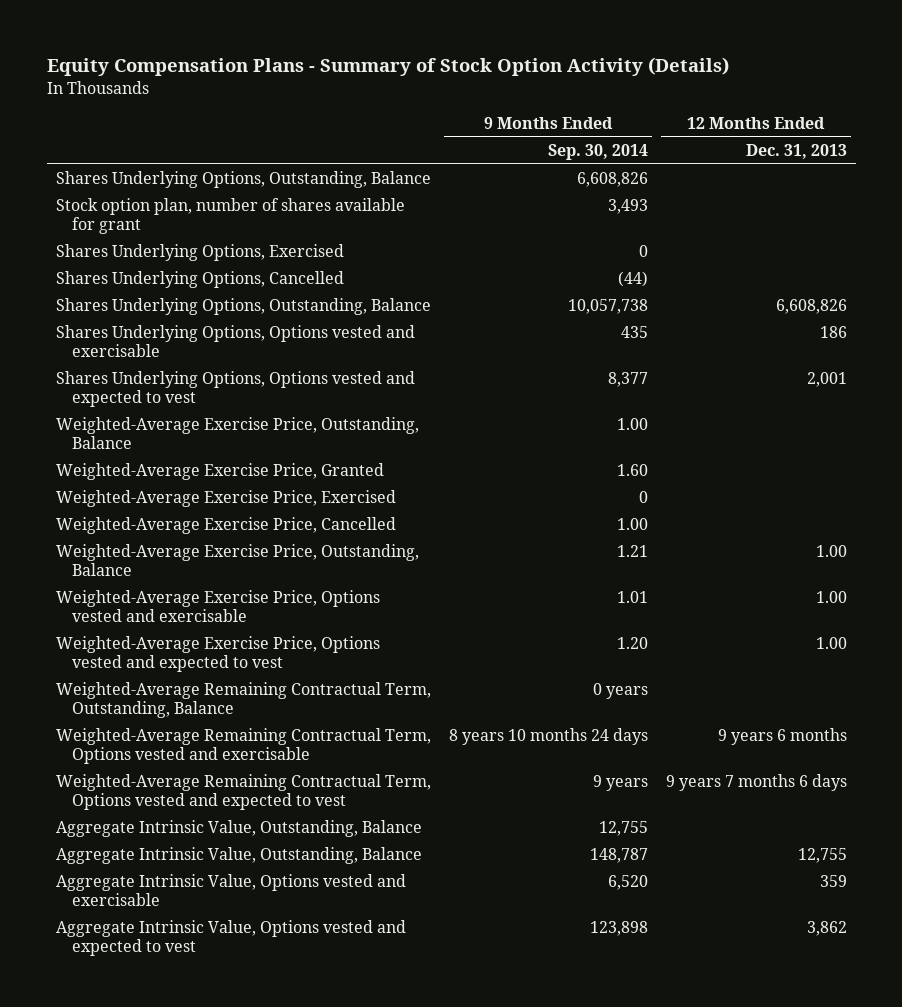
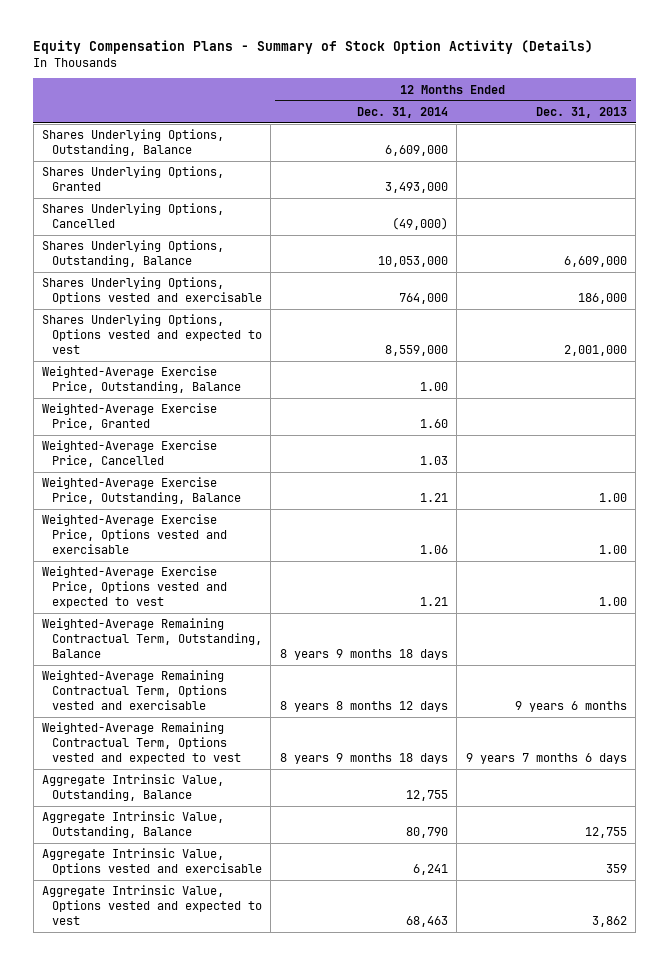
- | 9 Months Ended Sep. 30, 2014 | 12 Months Ended Dec. 31, 2013
+ | 12 Months Ended Dec. 31, 2014 | 12 Months Ended Dec. 31, 2013
- Stock option plan, number of shares available for grant | 3,493 |
- Shares Underlying Options, Exercised | 0 |
+ Shares Underlying Options, Granted | 3,493,000 |
- Shares Underlying Options, Outstanding, Balance | 10,057,738 | 6,608,826
- Shares Underlying Options, Options vested and exercisable | 435 | 186
- Shares Underlying Options, Options vested and expected to vest | 8,377 | 2,001
+ Shares Underlying Options, Outstanding, Balance | 10,053,000 | 6,609,000
+ Shares Underlying Options, Options vested and exercisable | 764,000 | 186,000
+ Shares Underlying Options, Options vested and expected to vest | 8,559,000 | 2,001,000
- Weighted-Average Exercise Price, Exercised | 0 |

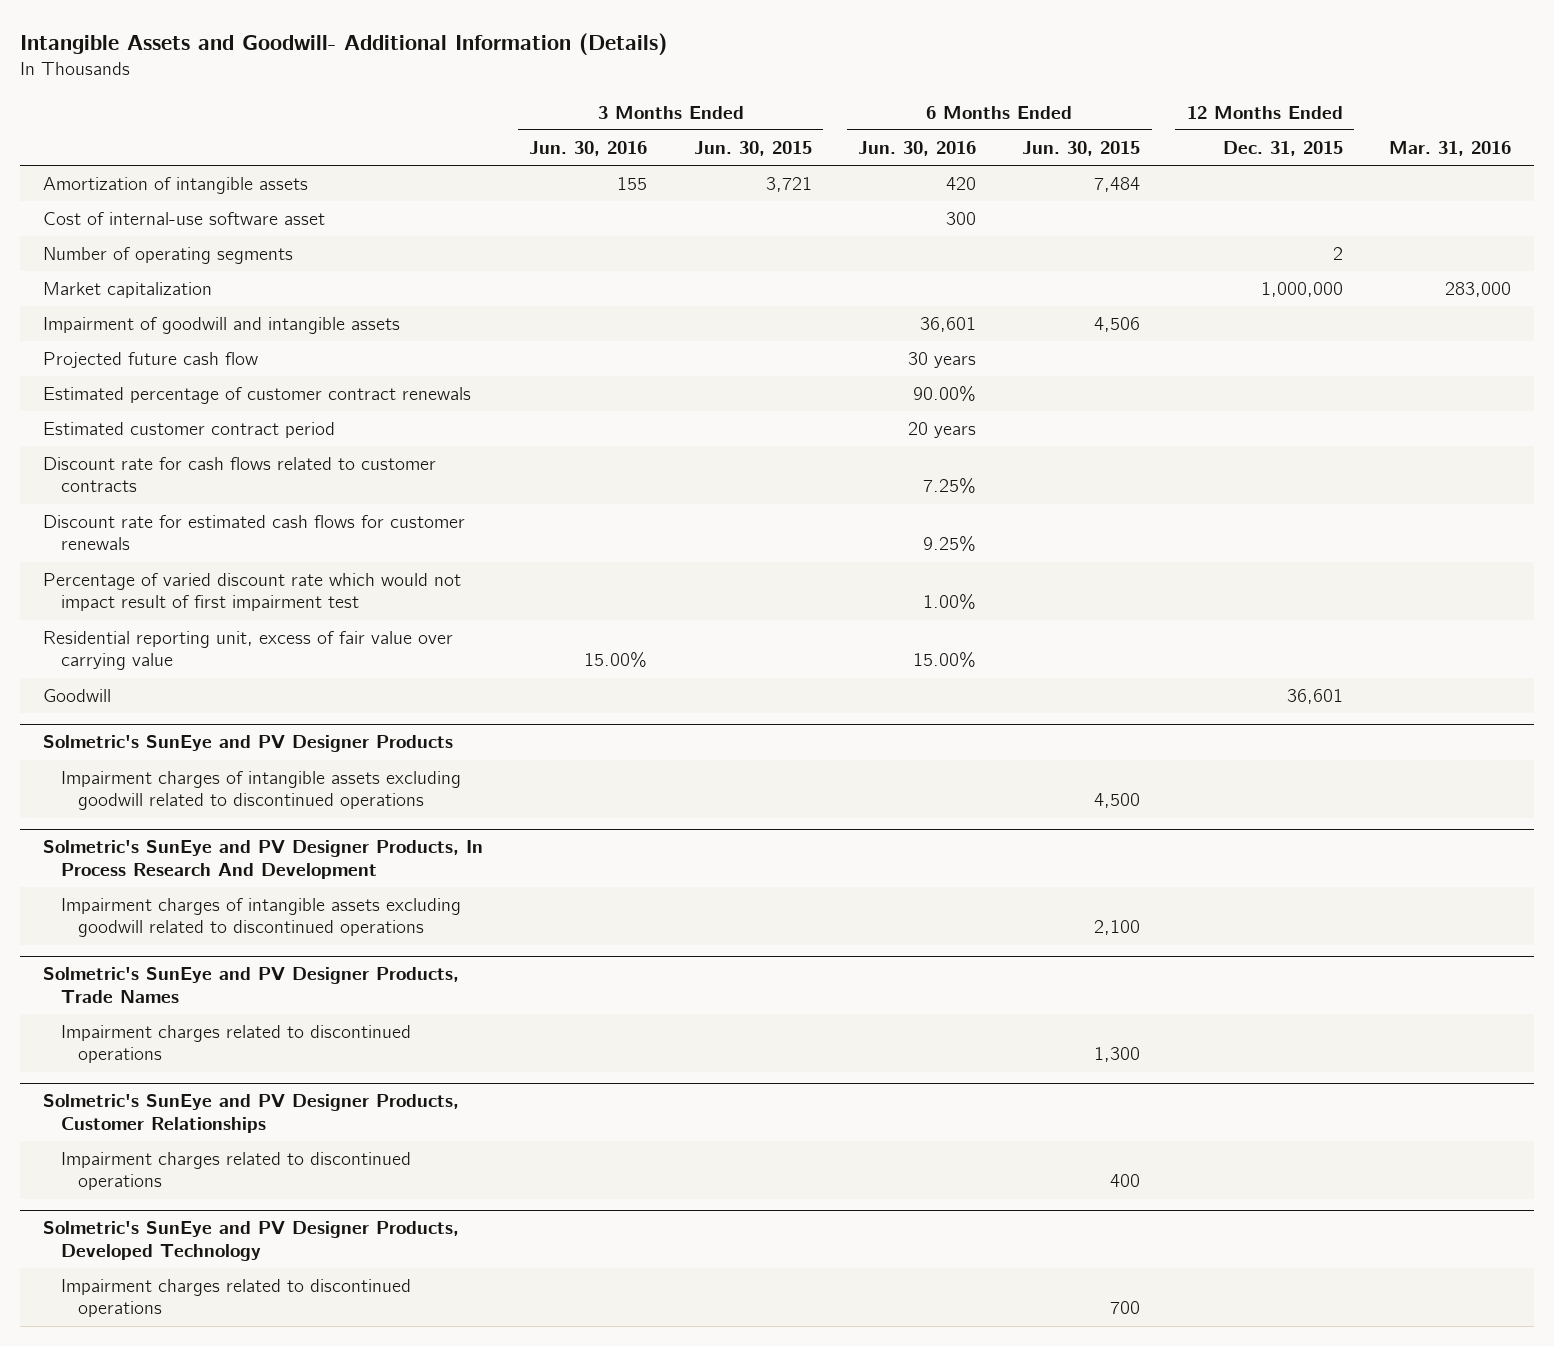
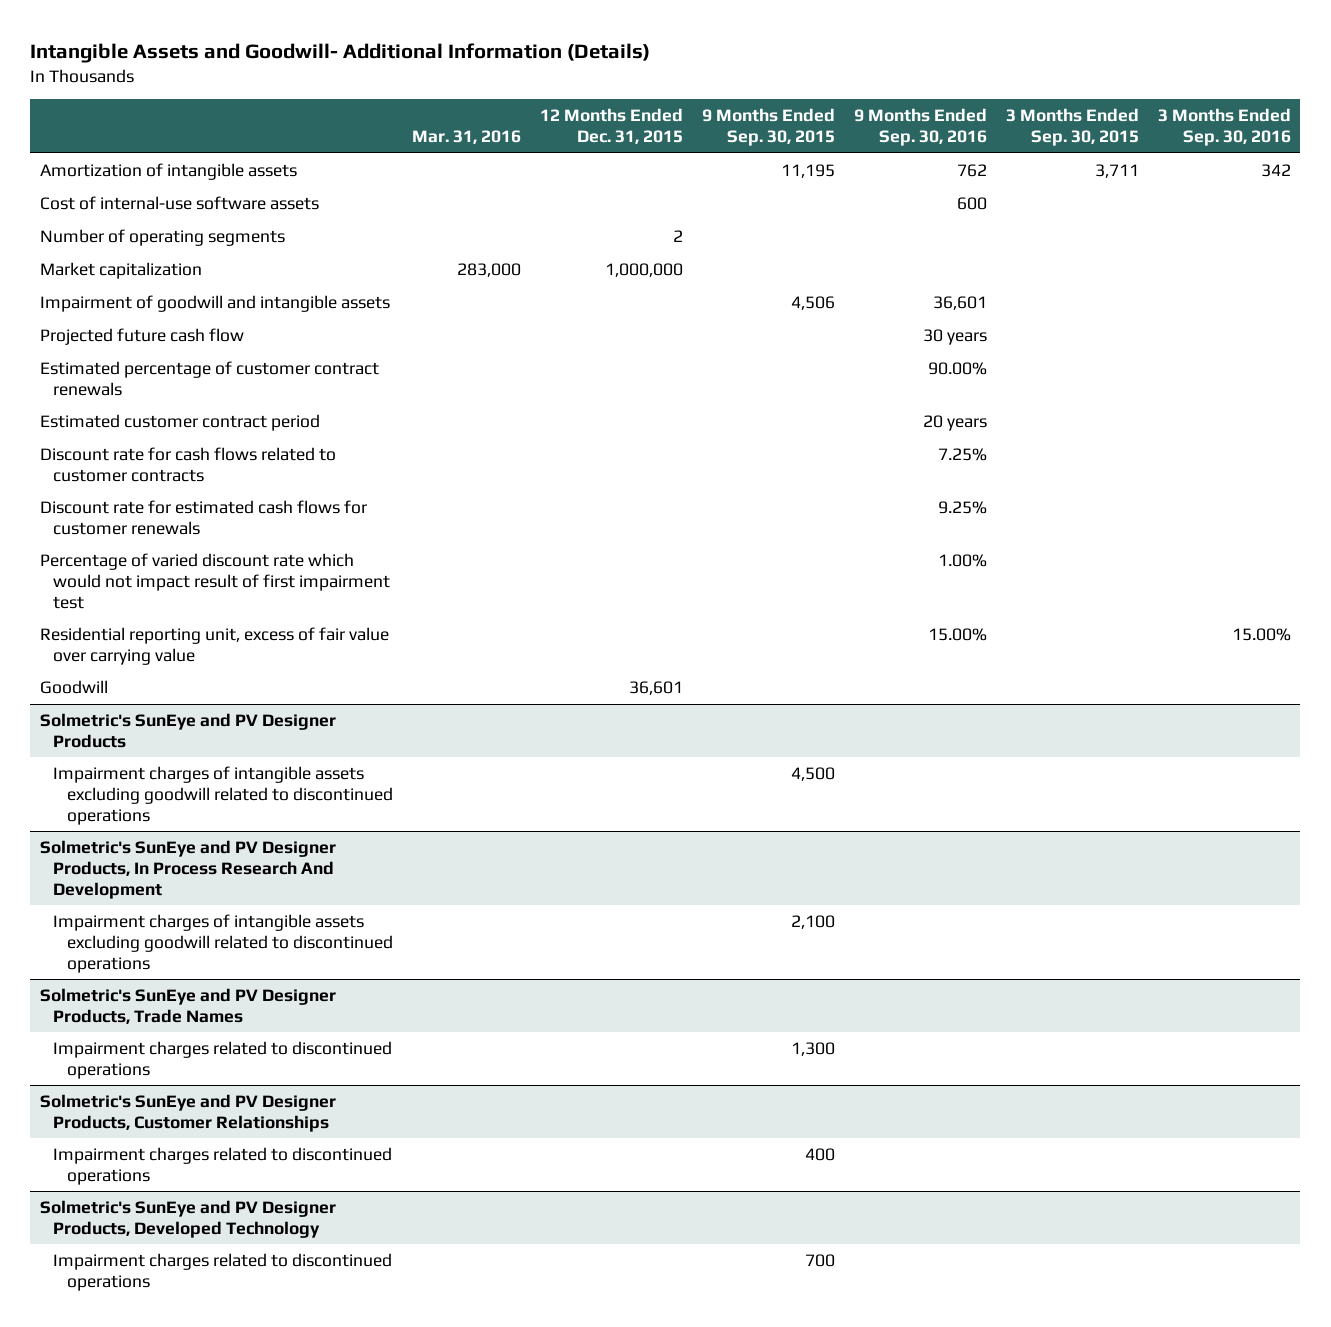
- | 3 Months Ended Jun. 30, 2016 | 3 Months Ended Jun. 30, 2015 | 6 Months Ended Jun. 30, 2016 | 6 Months Ended Jun. 30, 2015 | 12 Months Ended Dec. 31, 2015 | Mar. 31, 2016
+ | Mar. 31, 2016 | 12 Months Ended Dec. 31, 2015 | 9 Months Ended Sep. 30, 2015 | 9 Months Ended Sep. 30, 2016 | 3 Months Ended Sep. 30, 2015 | 3 Months Ended Sep. 30, 2016
- Cost of internal-use software asset | | | 300 | | |
+ Cost of internal-use software assets | | | | 600 | |

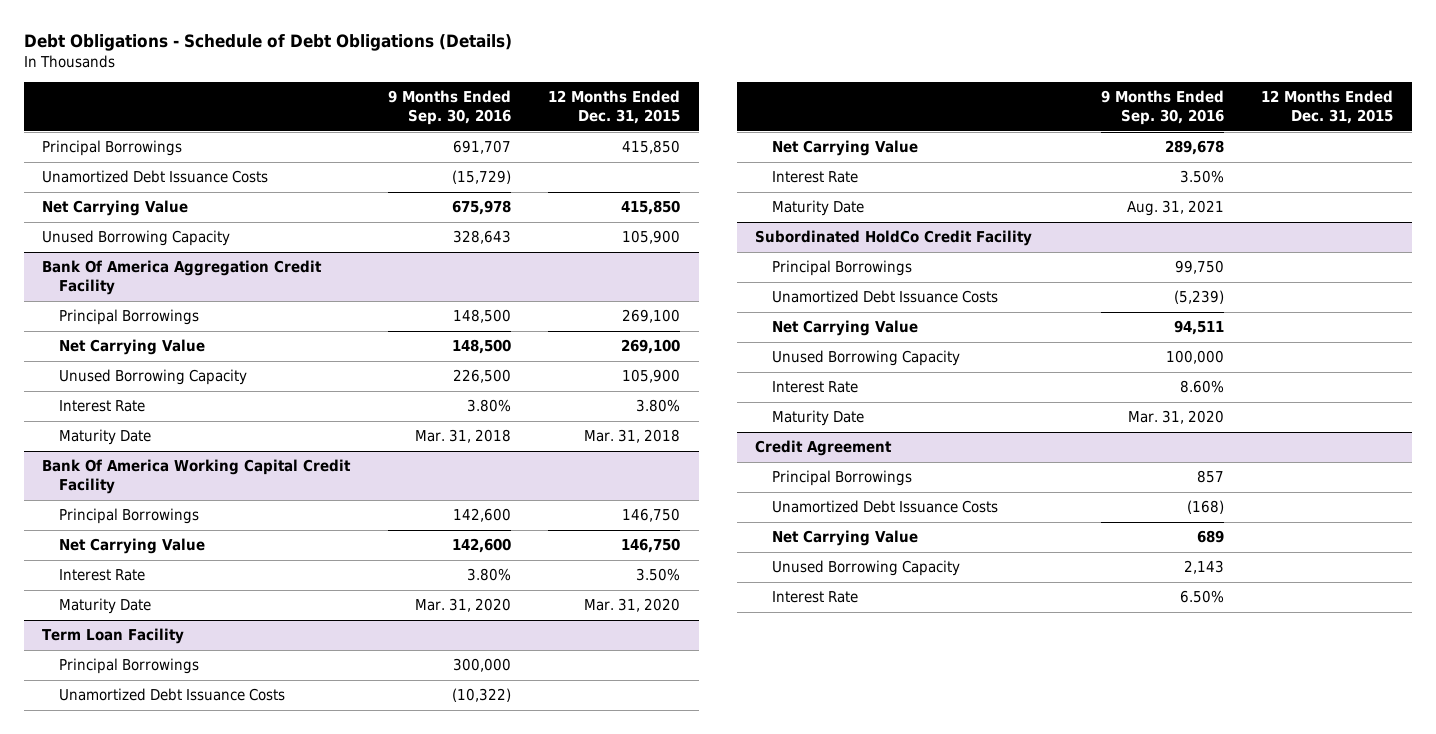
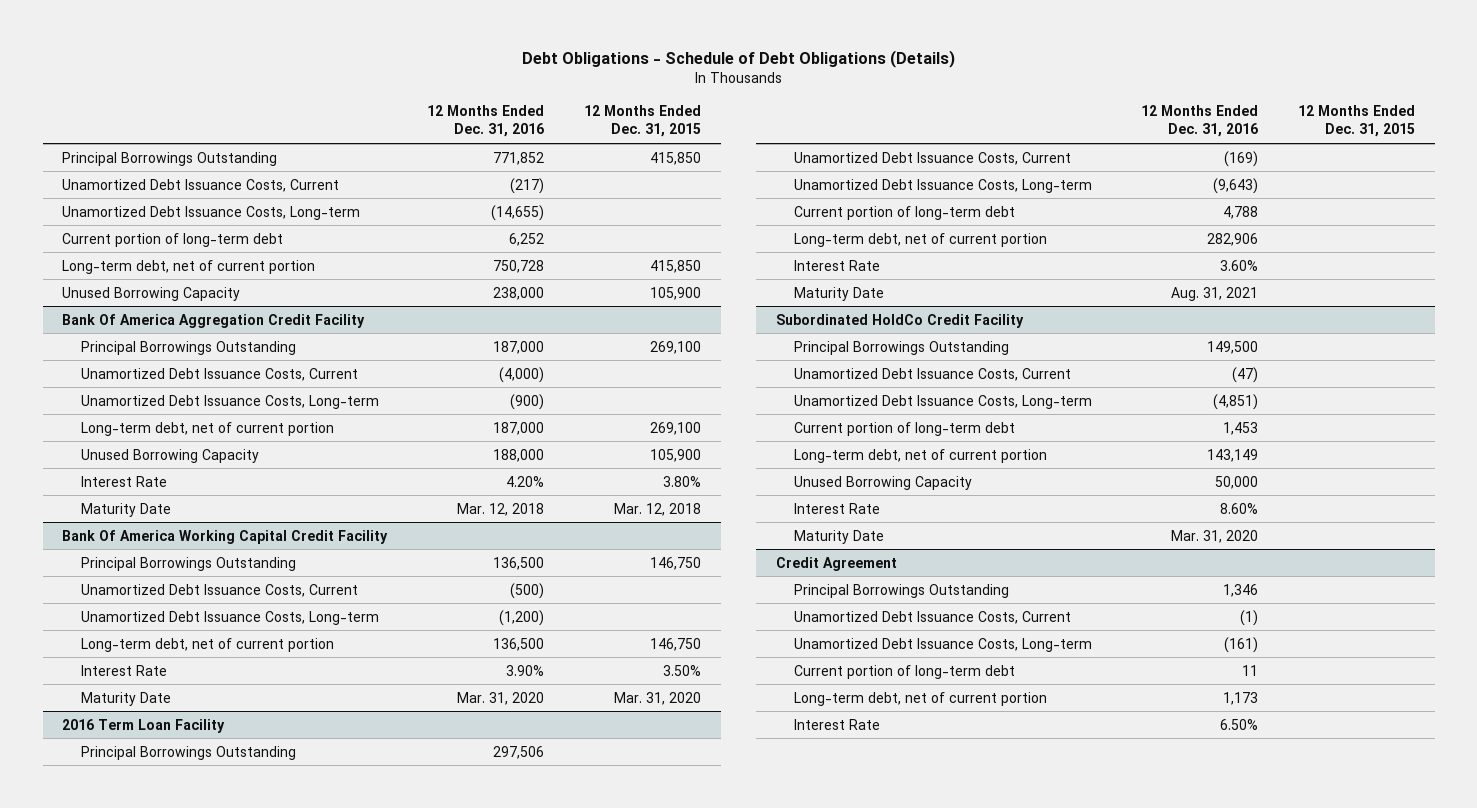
- | 9 Months Ended Sep. 30, 2016 | 12 Months Ended Dec. 31, 2015
+ | 12 Months Ended Dec. 31, 2016 | 12 Months Ended Dec. 31, 2015
- Principal Borrowings | 691,707 | 415,850
- Unamortized Debt Issuance Costs | (15,729) |
- Net Carrying Value | 675,978 | 415,850
+ Principal Borrowings Outstanding | 771,852 | 415,850
+ Unamortized Debt Issuance Costs, Current | (217) |
+ Unamortized Debt Issuance Costs, Long-term | (14,655) |
+ Current portion of long-term debt | 6,252 |
+ Long-term debt, net of current portion | 750,728 | 415,850
@ Bank Of America Aggregation Credit Facility
- Principal Borrowings | 148,500 | 269,100
- Net Carrying Value | 148,500 | 269,100
+ Principal Borrowings Outstanding | 187,000 | 269,100
+ Unamortized Debt Issuance Costs, Current | (4,000) |
+ Unamortized Debt Issuance Costs, Long-term | (900) |
+ Long-term debt, net of current portion | 187,000 | 269,100
- Maturity Date | Mar. 31, 2018 | Mar. 31, 2018
+ Maturity Date | Mar. 12, 2018 | Mar. 12, 2018
@ Bank Of America Working Capital Credit Facility
- Principal Borrowings | 142,600 | 146,750
- Net Carrying Value | 142,600 | 146,750
+ Principal Borrowings Outstanding | 136,500 | 146,750
+ Unamortized Debt Issuance Costs, Current | (500) |
+ Unamortized Debt Issuance Costs, Long-term | (1,200) |
+ Long-term debt, net of current portion | 136,500 | 146,750
- Term Loan Facility
- Principal Borrowings | 300,000 |
- Unamortized Debt Issuance Costs | (10,322) |
- Net Carrying Value | 289,678 |
- Interest Rate | 3.50% |
- Maturity Date | Aug. 31, 2021 |
+ 2016 Term Loan Facility
+ Principal Borrowings Outstanding | 297,506 |
+ Unamortized Debt Issuance Costs, Current | (169) |
+ Unamortized Debt Issuance Costs, Long-term | (9,643) |
+ Current portion of long-term debt | 4,788 |
+ Long-term debt, net of current portion | 282,906 |
+ Interest Rate | 3.60% |
+ Maturity Date | Aug. 31, 2021 |
@ Subordinated HoldCo Credit Facility
- Principal Borrowings | 99,750 |
- Unamortized Debt Issuance Costs | (5,239) |
- Net Carrying Value | 94,511 |
+ Principal Borrowings Outstanding | 149,500 |
+ Unamortized Debt Issuance Costs, Current | (47) |
+ Unamortized Debt Issuance Costs, Long-term | (4,851) |
+ Current portion of long-term debt | 1,453 |
+ Long-term debt, net of current portion | 143,149 |
@ Credit Agreement
- Principal Borrowings | 857 |
- Unamortized Debt Issuance Costs | (168) |
- Net Carrying Value | 689 |
- Unused Borrowing Capacity | 2,143 |
+ Principal Borrowings Outstanding | 1,346 |
+ Unamortized Debt Issuance Costs, Current | (1) |
+ Unamortized Debt Issuance Costs, Long-term | (161) |
+ Current portion of long-term debt | 11 |
+ Long-term debt, net of current portion | 1,173 |

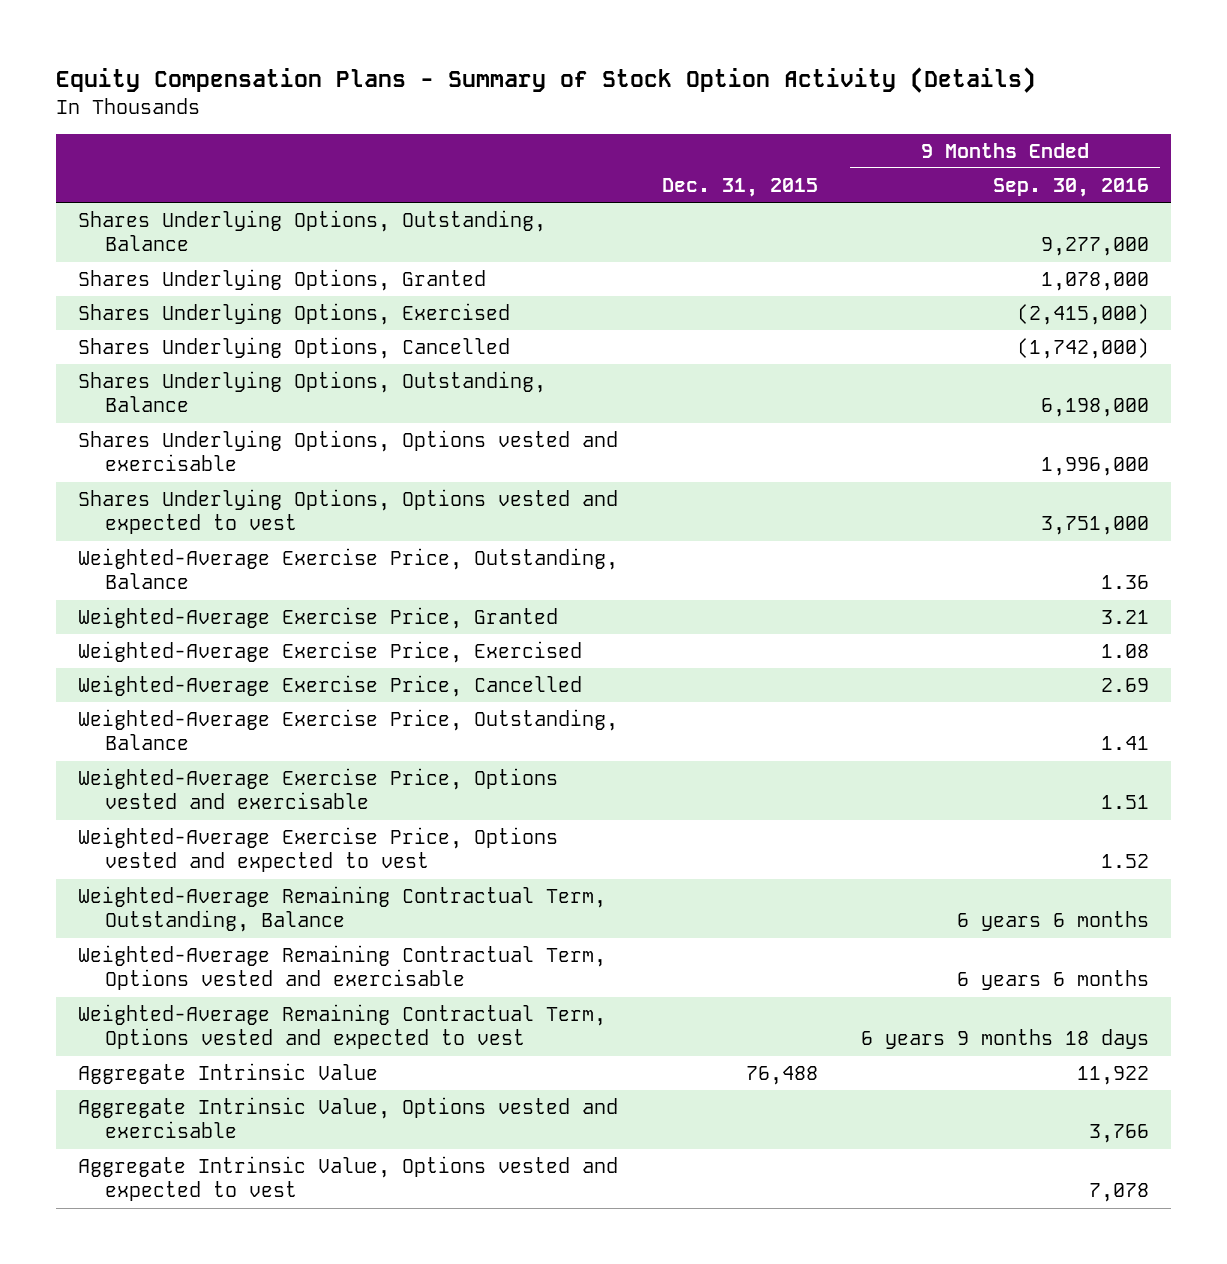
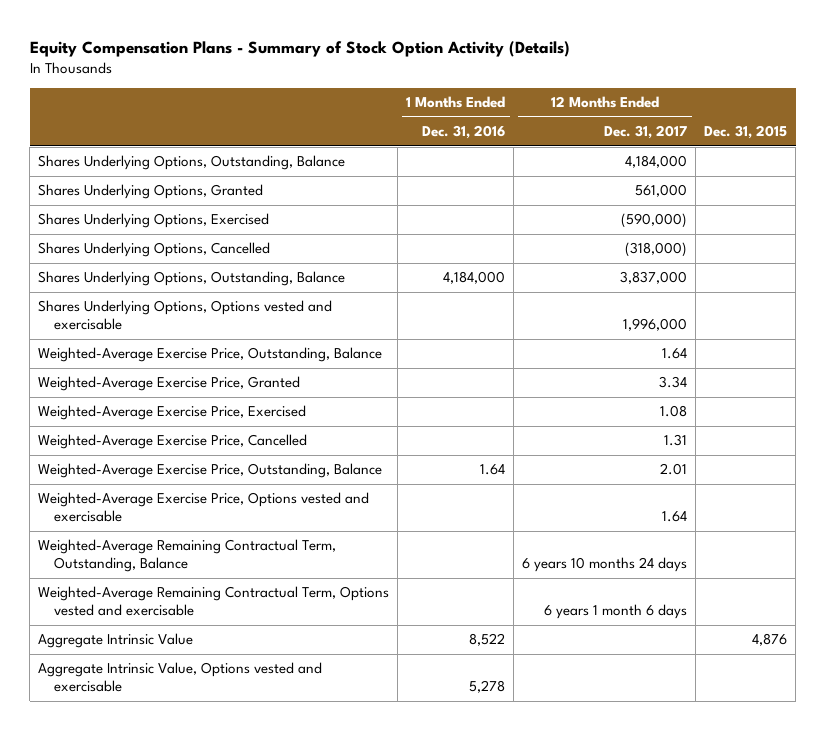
- | Dec. 31, 2015 | 9 Months Ended Sep. 30, 2016
+ | 1 Months Ended Dec. 31, 2016 | 12 Months Ended Dec. 31, 2017 | Dec. 31, 2015
- Shares Underlying Options, Options vested and expected to vest | | 3,751,000
- Weighted-Average Exercise Price, Options vested and expected to vest | | 1.52
- Weighted-Average Remaining Contractual Term, Options vested and expected to vest | | 6 years 9 months 18 days
- Aggregate Intrinsic Value | 76,488 | 11,922
+ Aggregate Intrinsic Value | 8,522 | | 4,876
- Aggregate Intrinsic Value, Options vested and expected to vest | | 7,078

